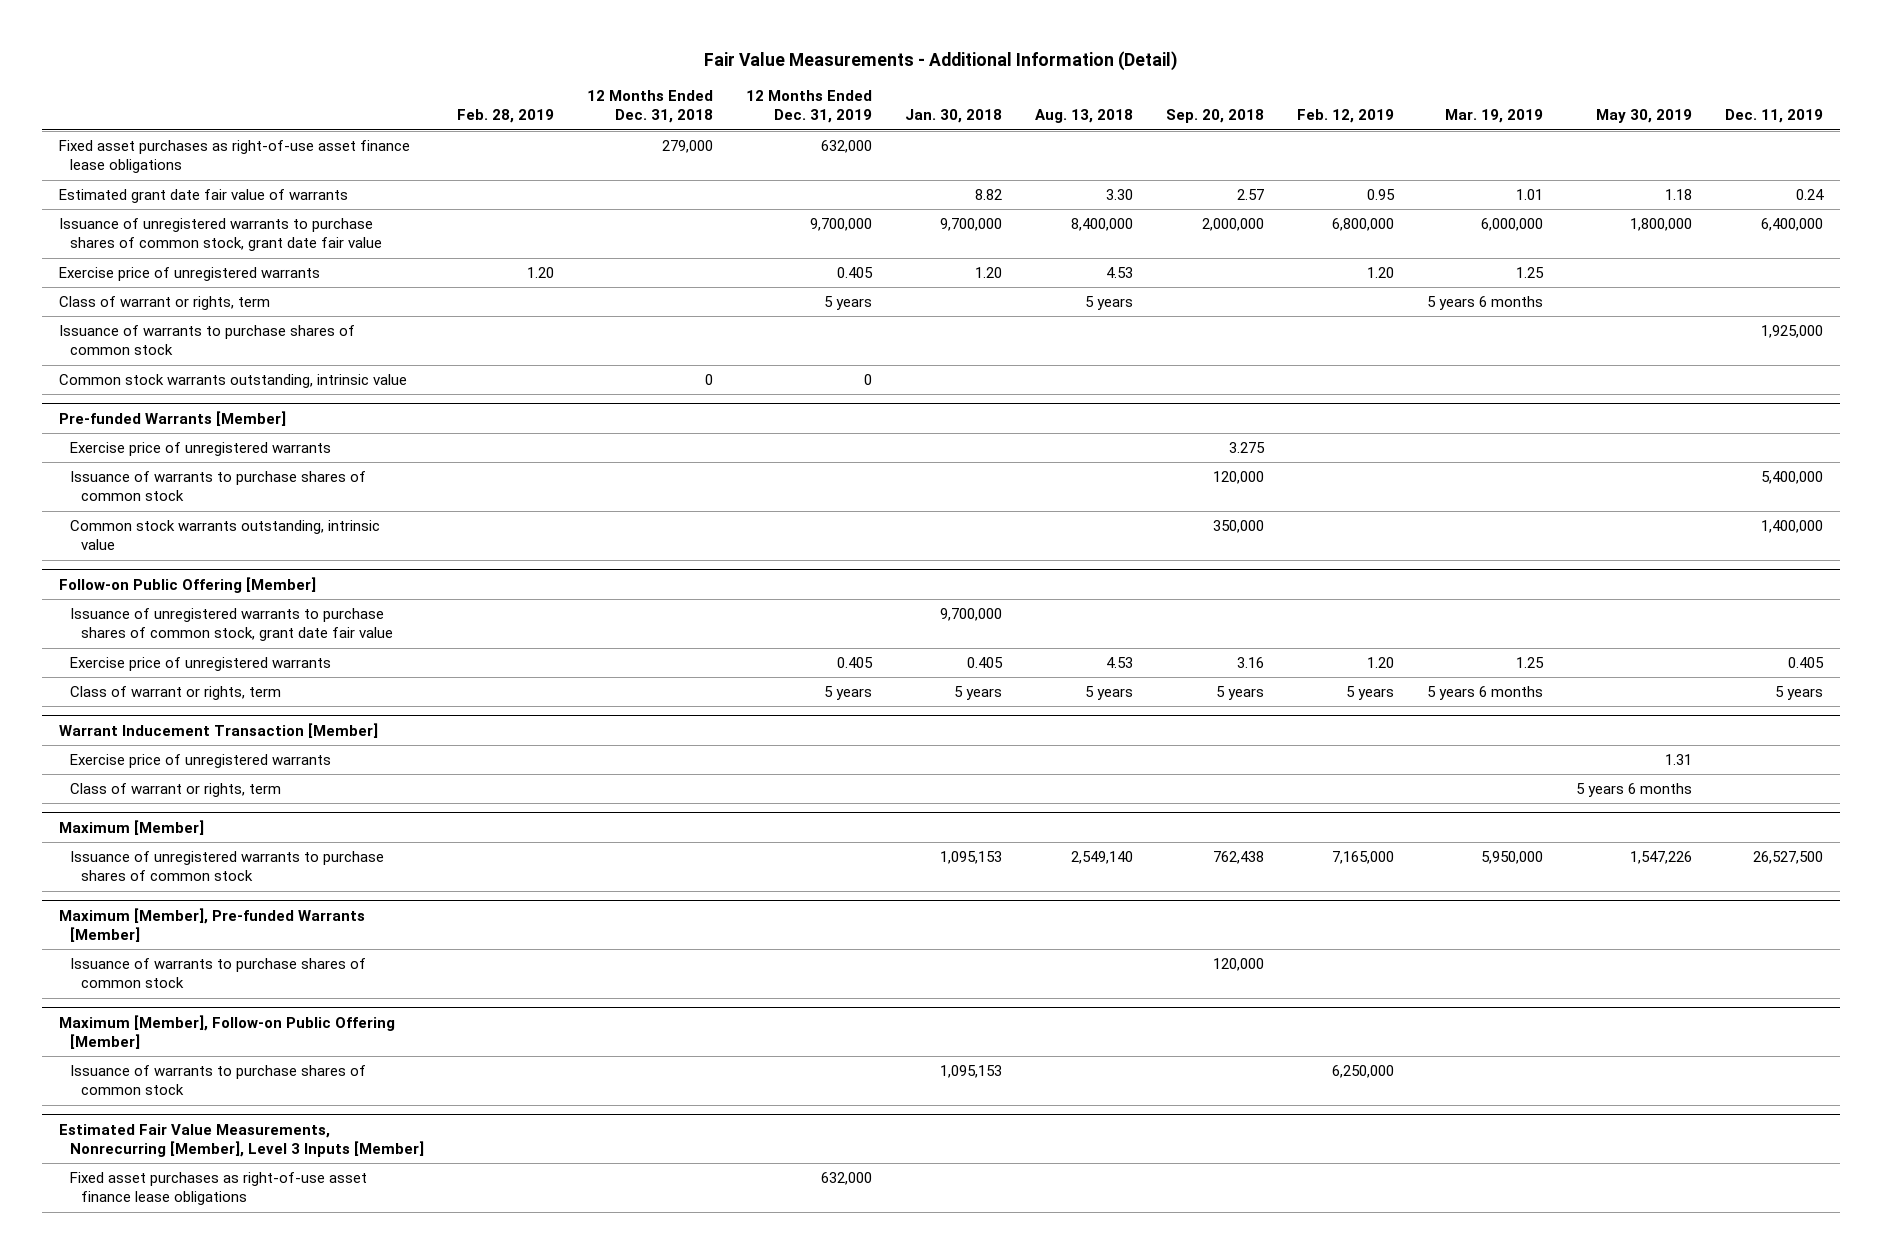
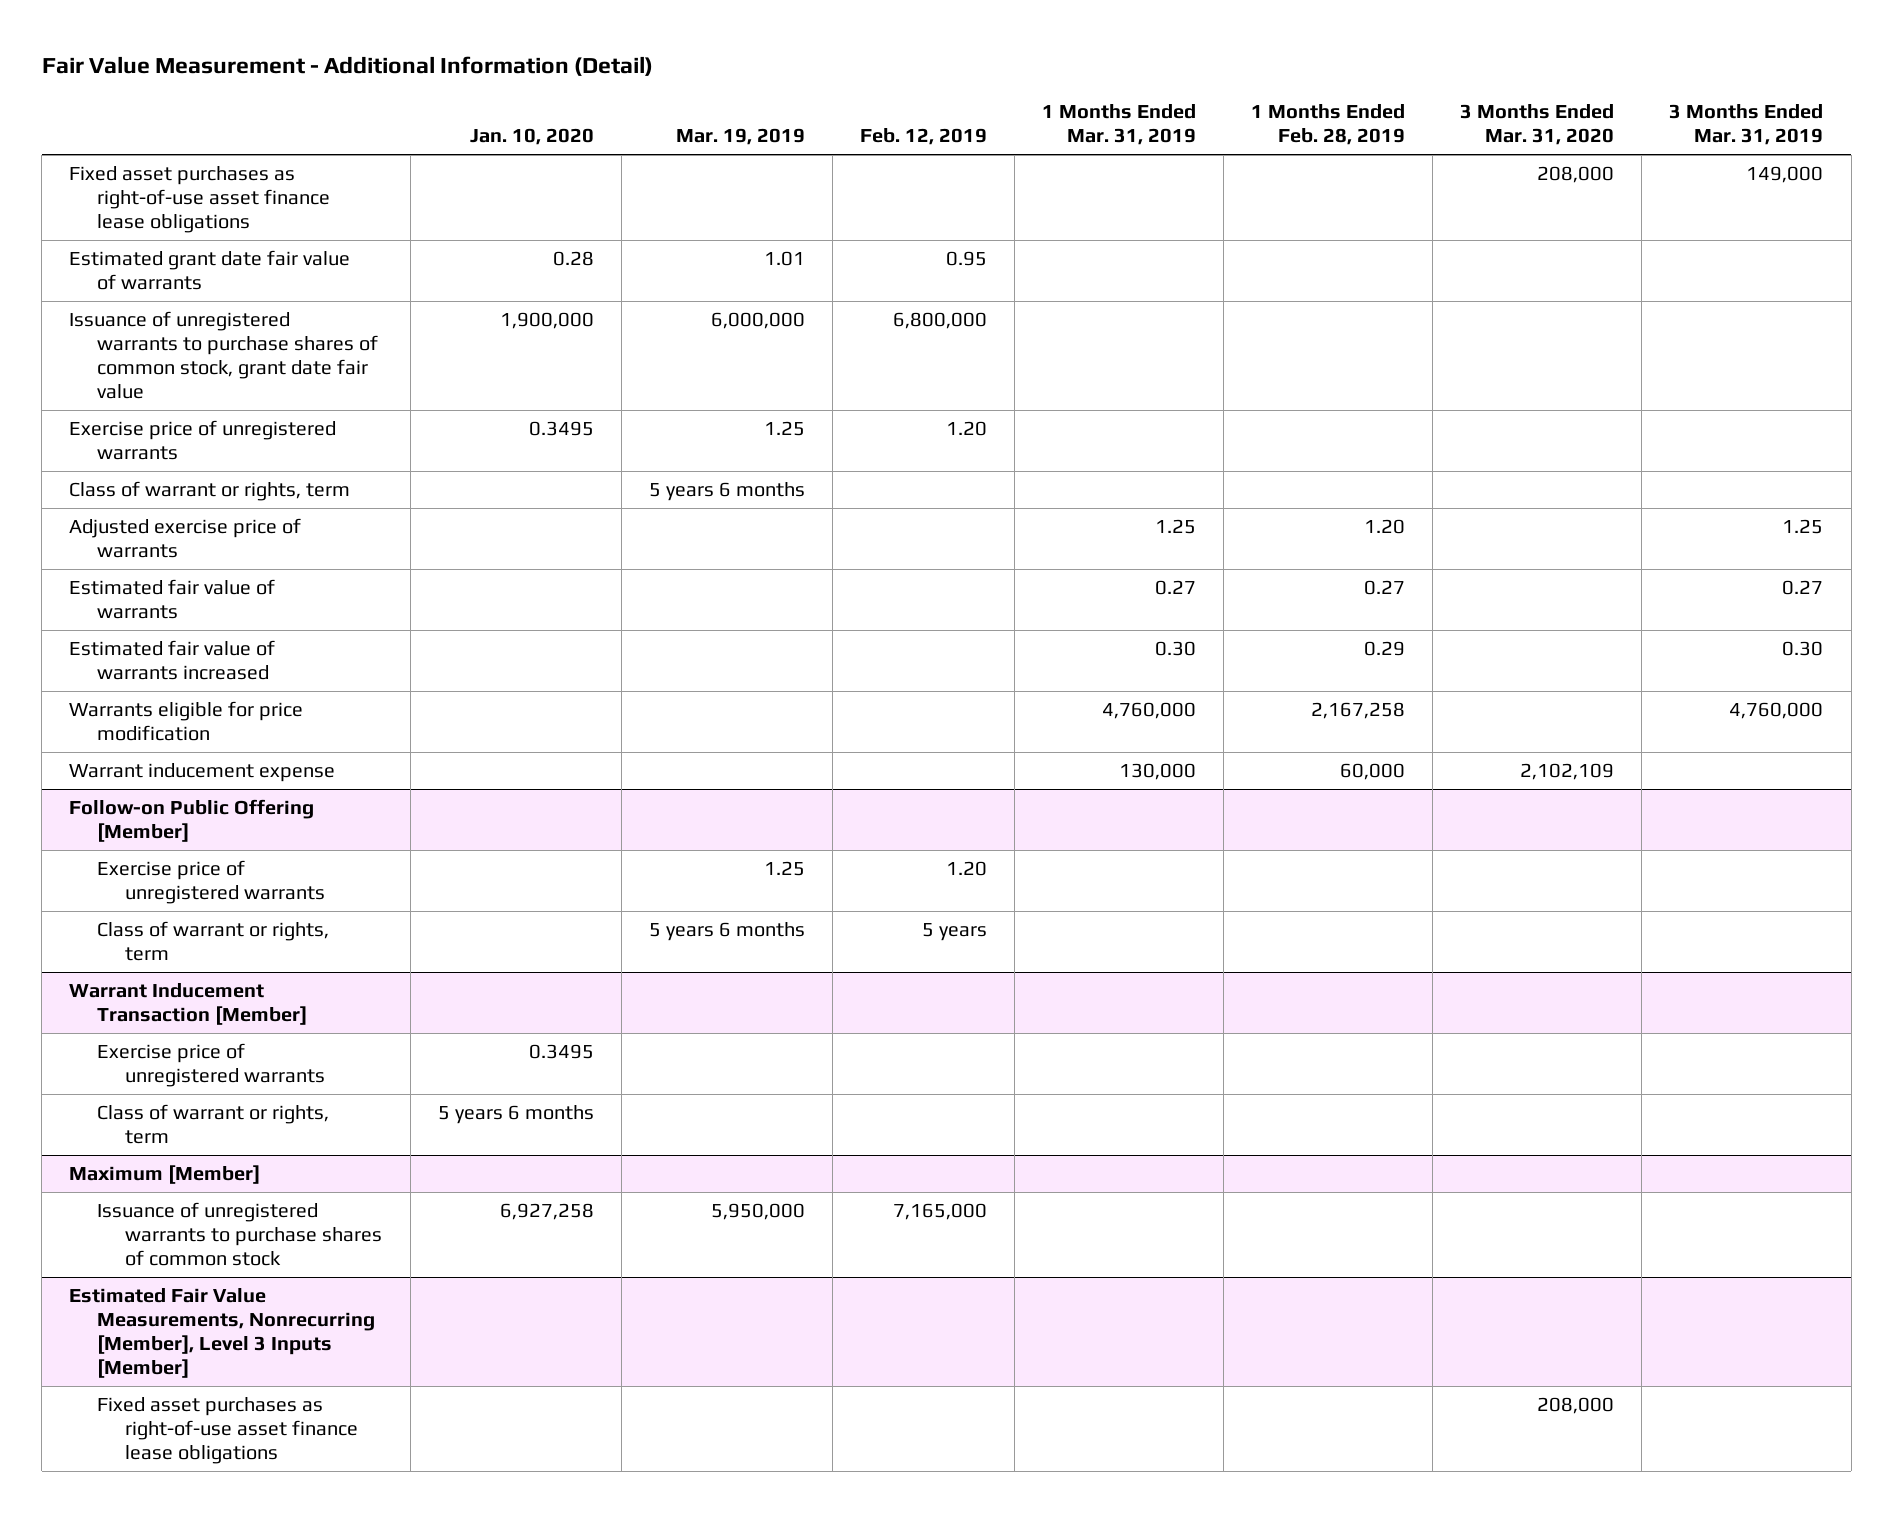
- Fair Value Measurements - Additional Information (Detail)
+ Fair Value Measurement - Additional Information (Detail)
- | Feb. 28, 2019 | 12 Months Ended Dec. 31, 2018 | 12 Months Ended Dec. 31, 2019 | Jan. 30, 2018 | Aug. 13, 2018 | Sep. 20, 2018 | Feb. 12, 2019 | Mar. 19, 2019 | May 30, 2019 | Dec. 11, 2019
+ | Jan. 10, 2020 | Mar. 19, 2019 | Feb. 12, 2019 | 1 Months Ended Mar. 31, 2019 | 1 Months Ended Feb. 28, 2019 | 3 Months Ended Mar. 31, 2020 | 3 Months Ended Mar. 31, 2019
- Issuance of warrants to purchase shares of common stock | | | | | | | | | | 1,925,000
- Common stock warrants outstanding, intrinsic value | | 0 | 0 | | | | | | |
- Pre-funded Warrants [Member]
- Exercise price of unregistered warrants | | | | | | 3.275 | | | |
- Issuance of warrants to purchase shares of common stock | | | | | | 120,000 | | | | 5,400,000
- Common stock warrants outstanding, intrinsic value | | | | | | 350,000 | | | | 1,400,000
+ Adjusted exercise price of warrants | | | | 1.25 | 1.20 | | 1.25
+ Estimated fair value of warrants | | | | 0.27 | 0.27 | | 0.27
+ Estimated fair value of warrants increased | | | | 0.30 | 0.29 | | 0.30
+ Warrants eligible for price modification | | | | 4,760,000 | 2,167,258 | | 4,760,000
+ Warrant inducement expense | | | | 130,000 | 60,000 | 2,102,109 |
@ Follow-on Public Offering [Member]
- Issuance of unregistered warrants to purchase shares of common stock, grant date fair value | | | | 9,700,000 | | | | | |
- Maximum [Member], Pre-funded Warrants [Member]
- Issuance of warrants to purchase shares of common stock | | | | | | 120,000 | | | |
- Maximum [Member], Follow-on Public Offering [Member]
- Issuance of warrants to purchase shares of common stock | | | | 1,095,153 | | | 6,250,000 | | |

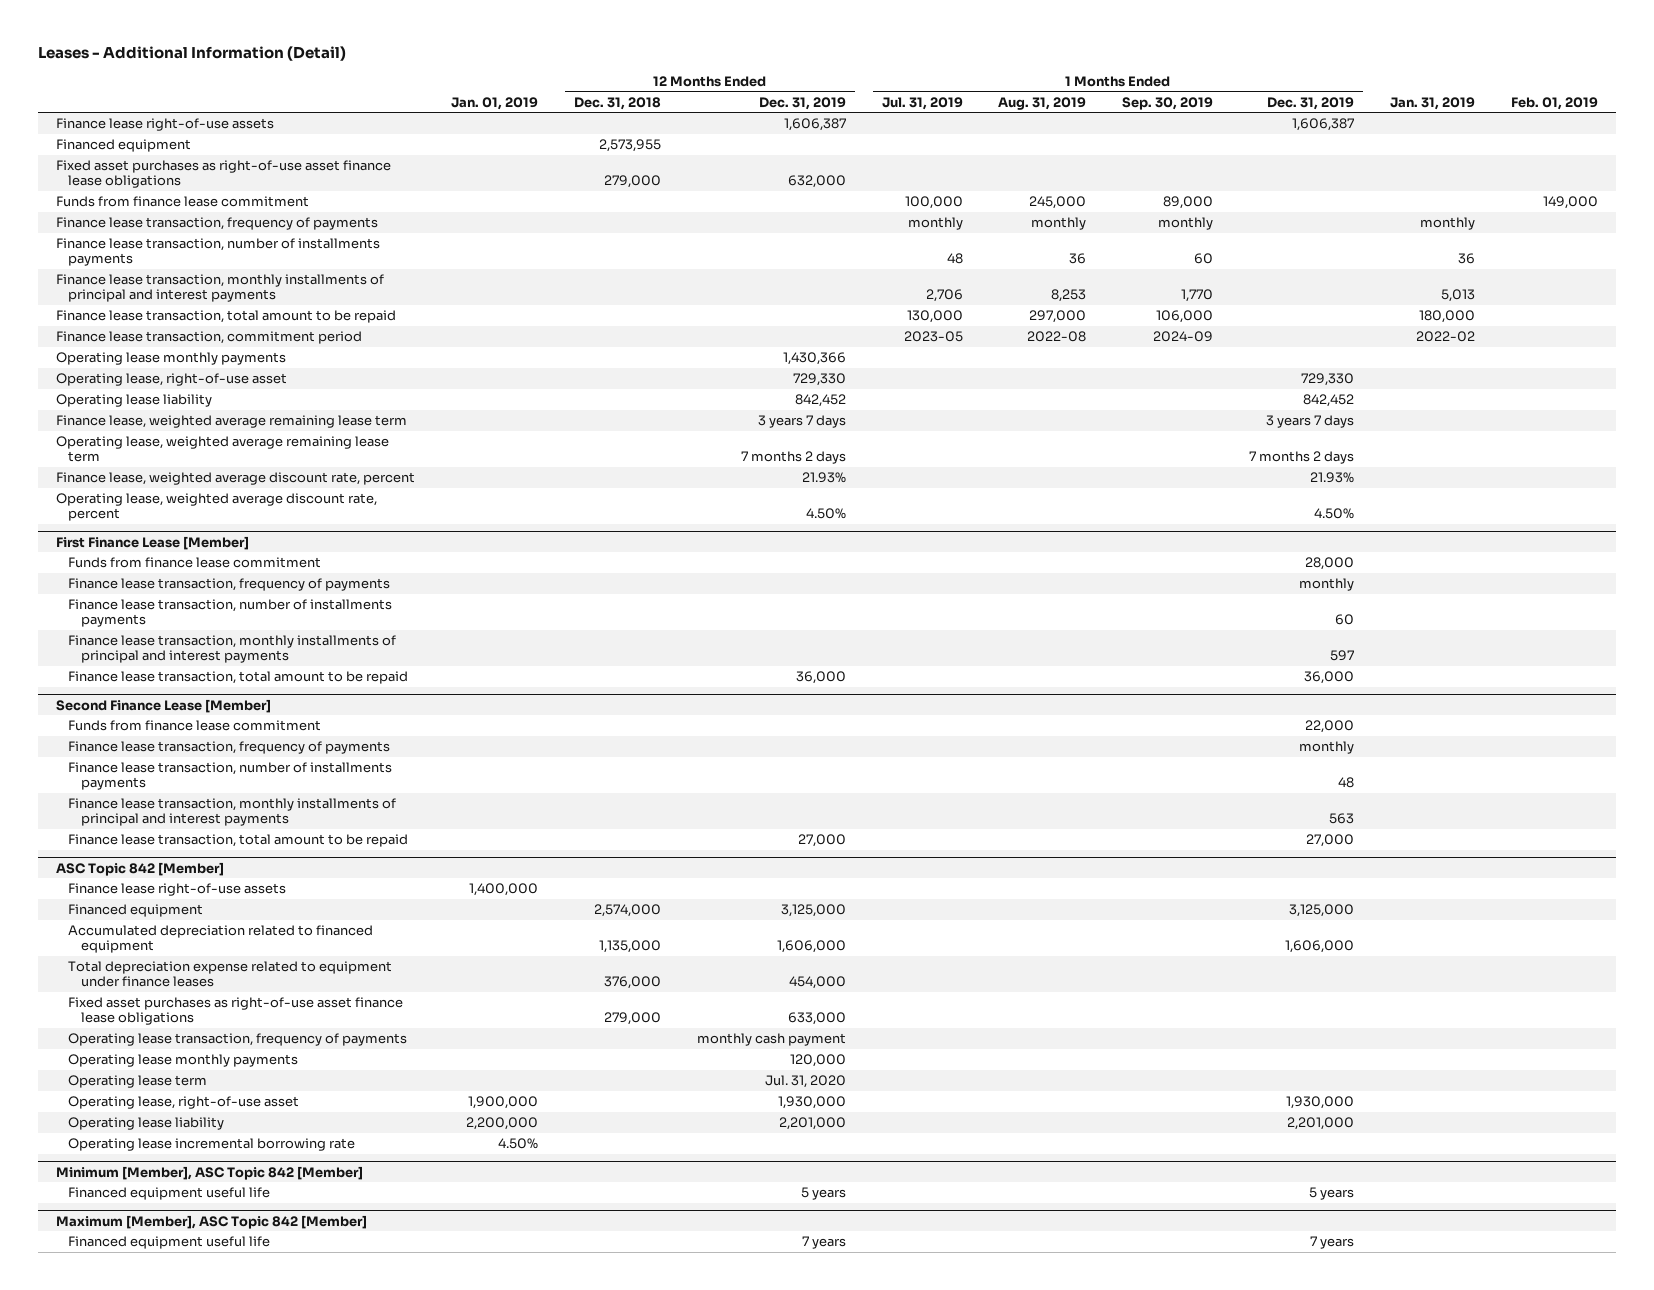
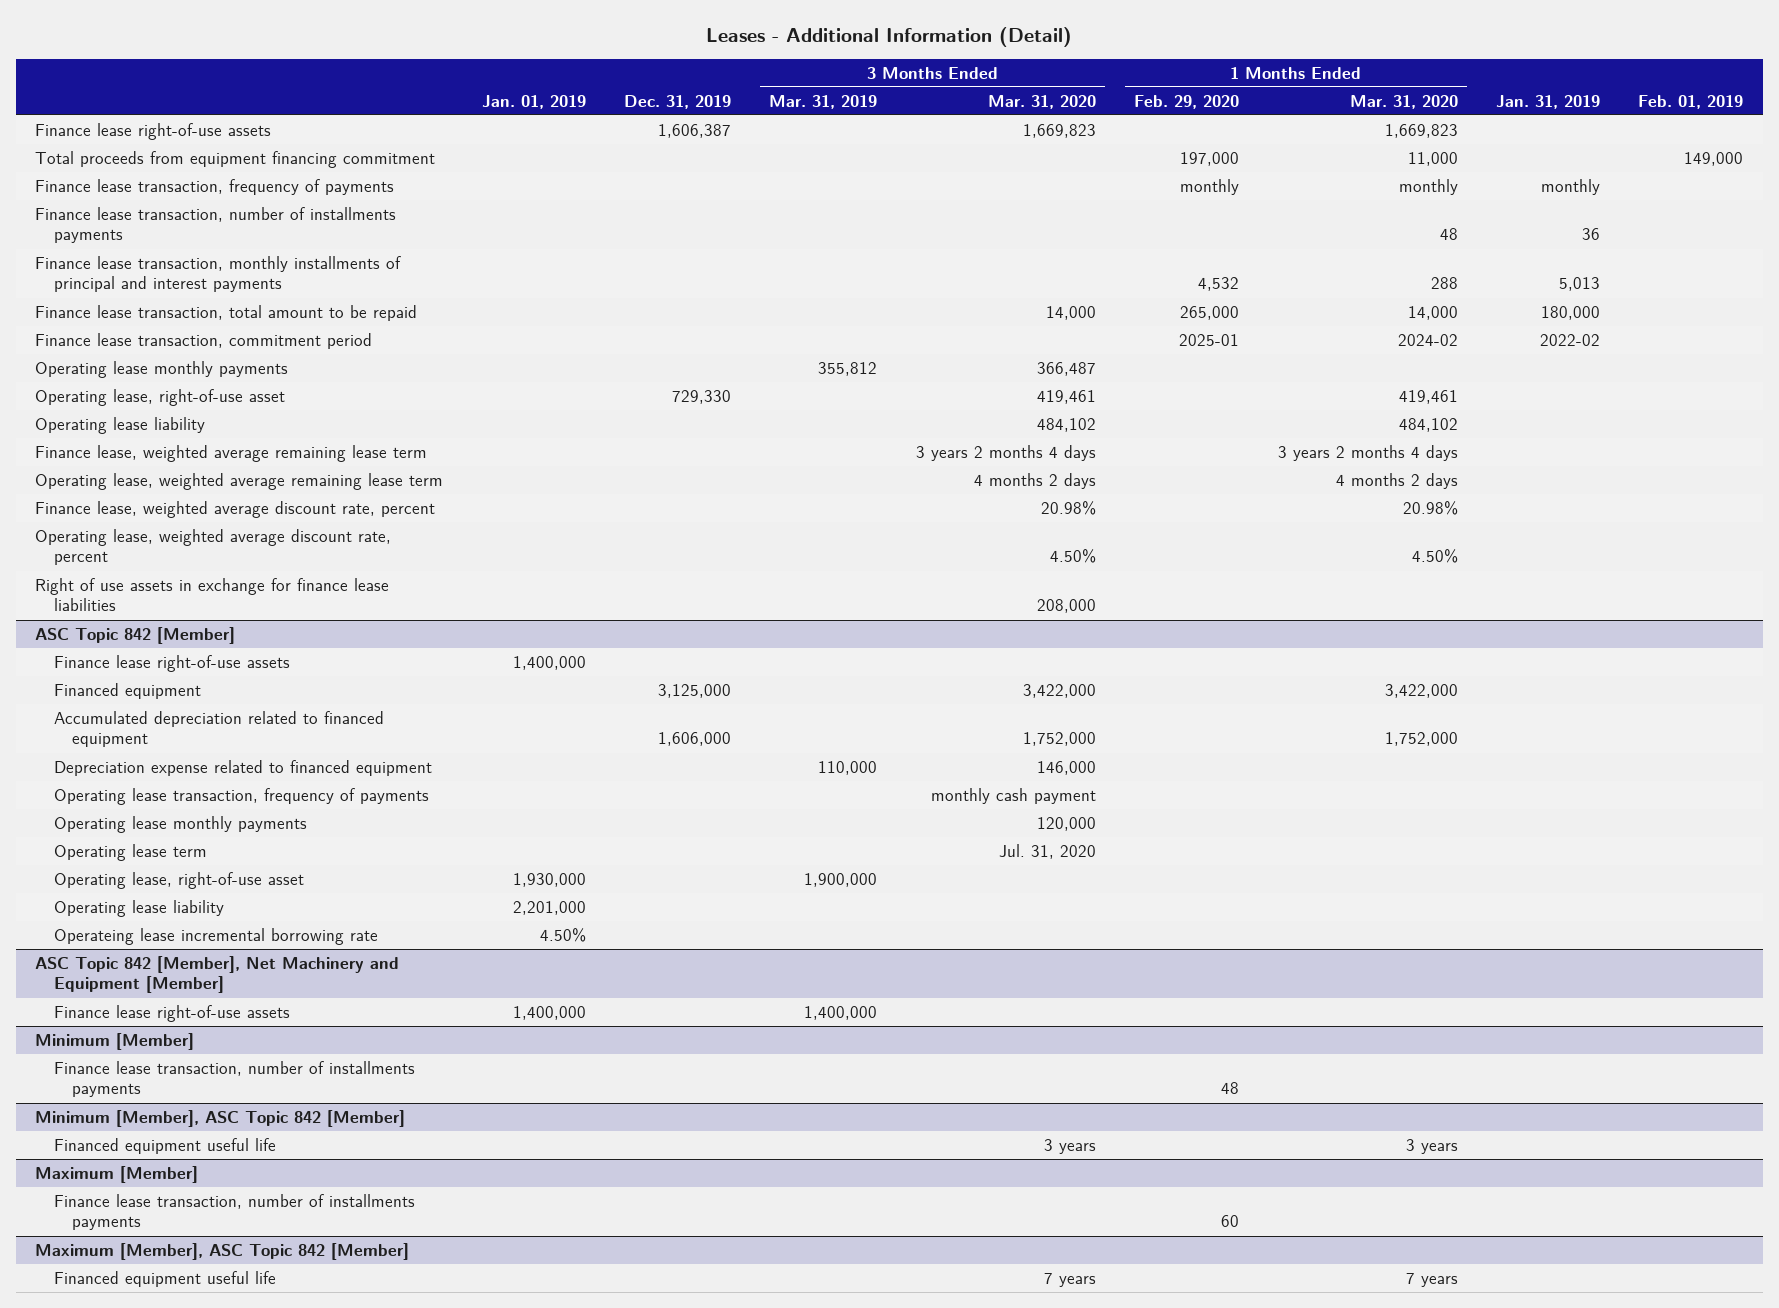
- | Jan. 01, 2019 | 12 Months Ended Dec. 31, 2018 | 12 Months Ended Dec. 31, 2019 | 1 Months Ended Jul. 31, 2019 | 1 Months Ended Aug. 31, 2019 | 1 Months Ended Sep. 30, 2019 | 1 Months Ended Dec. 31, 2019 | Jan. 31, 2019 | Feb. 01, 2019
+ | Jan. 01, 2019 | Dec. 31, 2019 | 3 Months Ended Mar. 31, 2019 | 3 Months Ended Mar. 31, 2020 | 1 Months Ended Feb. 29, 2020 | 1 Months Ended Mar. 31, 2020 | Jan. 31, 2019 | Feb. 01, 2019
- Financed equipment | | 2,573,955 | | | | | | |
- Fixed asset purchases as right-of-use asset finance lease obligations | | 279,000 | 632,000 | | | | | |
- Funds from finance lease commitment | | | | 100,000 | 245,000 | 89,000 | | | 149,000
+ Total proceeds from equipment financing commitment | | | | | 197,000 | 11,000 | | 149,000
- First Finance Lease [Member]
- Funds from finance lease commitment | | | | | | | 28,000 | |
- Finance lease transaction, frequency of payments | | | | | | | monthly | |
- Finance lease transaction, number of installments payments | | | | | | | 60 | |
- Finance lease transaction, monthly installments of principal and interest payments | | | | | | | 597 | |
- Finance lease transaction, total amount to be repaid | | | 36,000 | | | | 36,000 | |
- Second Finance Lease [Member]
- Funds from finance lease commitment | | | | | | | 22,000 | |
- Finance lease transaction, frequency of payments | | | | | | | monthly | |
- Finance lease transaction, number of installments payments | | | | | | | 48 | |
- Finance lease transaction, monthly installments of principal and interest payments | | | | | | | 563 | |
- Finance lease transaction, total amount to be repaid | | | 27,000 | | | | 27,000 | |
+ Right of use assets in exchange for finance lease liabilities | | | | 208,000 | | | |
@ ASC Topic 842 [Member]
- Total depreciation expense related to equipment under finance leases | | 376,000 | 454,000 | | | | | |
- Fixed asset purchases as right-of-use asset finance lease obligations | | 279,000 | 633,000 | | | | | |
+ Depreciation expense related to financed equipment | | | 110,000 | 146,000 | | | |
- Operating lease, right-of-use asset | 1,900,000 | | 1,930,000 | | | | 1,930,000 | |
- Operating lease liability | 2,200,000 | | 2,201,000 | | | | 2,201,000 | |
- Operating lease incremental borrowing rate | 4.50% | | | | | | | |
+ Operating lease, right-of-use asset | 1,930,000 | | 1,900,000 | | | | |
+ Operating lease liability | 2,201,000 | | | | | | |
+ Operateing lease incremental borrowing rate | 4.50% | | | | | | |
+ ASC Topic 842 [Member], Net Machinery and Equipment [Member]
+ Finance lease right-of-use assets | 1,400,000 | | 1,400,000 | | | | |
+ Minimum [Member]
+ Finance lease transaction, number of installments payments | | | | | 48 | | |
+ Maximum [Member]
+ Finance lease transaction, number of installments payments | | | | | 60 | | |

